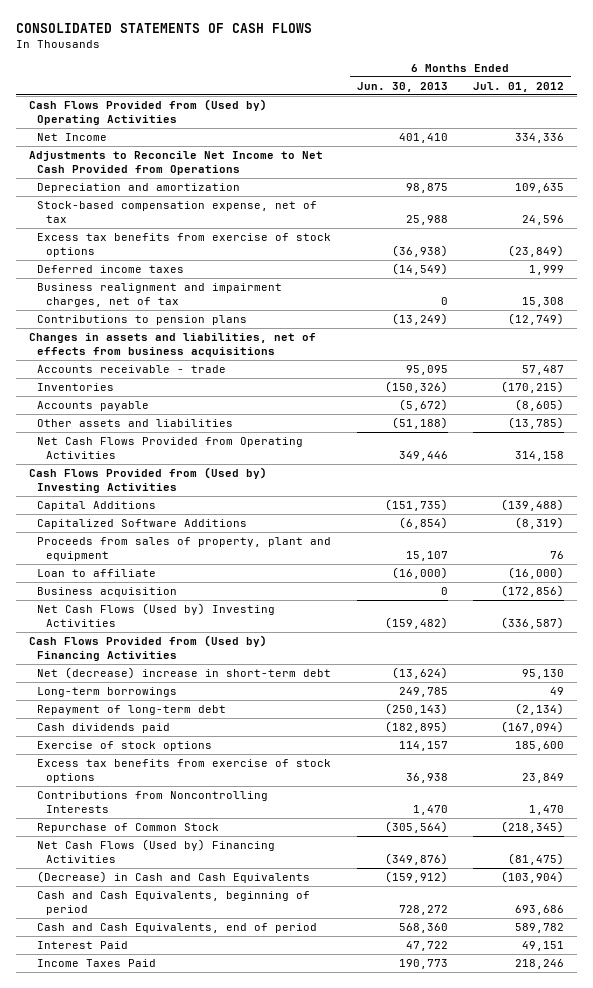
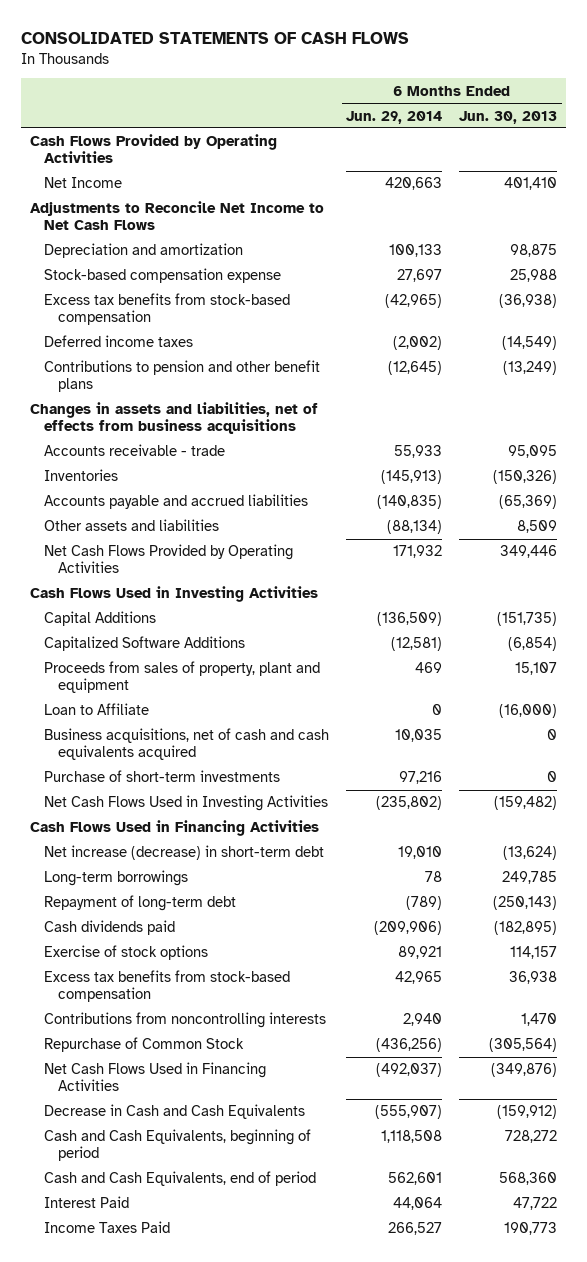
- | 6 Months Ended Jun. 30, 2013 | 6 Months Ended Jul. 01, 2012
+ | 6 Months Ended Jun. 29, 2014 | 6 Months Ended Jun. 30, 2013
- Cash Flows Provided from (Used by) Operating Activities
+ Cash Flows Provided by Operating Activities
- Adjustments to Reconcile Net Income to Net Cash Provided from Operations
+ Adjustments to Reconcile Net Income to Net Cash Flows
- Stock-based compensation expense, net of tax | 25,988 | 24,596
- Excess tax benefits from exercise of stock options | (36,938) | (23,849)
+ Stock-based compensation expense | 27,697 | 25,988
+ Excess tax benefits from stock-based compensation | (42,965) | (36,938)
- Business realignment and impairment charges, net of tax | 0 | 15,308
- Contributions to pension plans | (13,249) | (12,749)
+ Contributions to pension and other benefit plans | (12,645) | (13,249)
- Accounts payable | (5,672) | (8,605)
- Other assets and liabilities | (51,188) | (13,785)
- Net Cash Flows Provided from Operating Activities | 349,446 | 314,158
- Cash Flows Provided from (Used by) Investing Activities
+ Accounts payable and accrued liabilities | (140,835) | (65,369)
+ Other assets and liabilities | (88,134) | 8,509
+ Net Cash Flows Provided by Operating Activities | 171,932 | 349,446
+ Cash Flows Used in Investing Activities
- Loan to affiliate | (16,000) | (16,000)
- Business acquisition | 0 | (172,856)
- Net Cash Flows (Used by) Investing Activities | (159,482) | (336,587)
- Cash Flows Provided from (Used by) Financing Activities
- Net (decrease) increase in short-term debt | (13,624) | 95,130
+ Loan to Affiliate | 0 | (16,000)
+ Business acquisitions, net of cash and cash equivalents acquired | 10,035 | 0
+ Purchase of short-term investments | 97,216 | 0
+ Net Cash Flows Used in Investing Activities | (235,802) | (159,482)
+ Cash Flows Used in Financing Activities
+ Net increase (decrease) in short-term debt | 19,010 | (13,624)
- Excess tax benefits from exercise of stock options | 36,938 | 23,849
- Contributions from Noncontrolling Interests | 1,470 | 1,470
+ Excess tax benefits from stock-based compensation | 42,965 | 36,938
+ Contributions from noncontrolling interests | 2,940 | 1,470
- Net Cash Flows (Used by) Financing Activities | (349,876) | (81,475)
- (Decrease) in Cash and Cash Equivalents | (159,912) | (103,904)
+ Net Cash Flows Used in Financing Activities | (492,037) | (349,876)
+ Decrease in Cash and Cash Equivalents | (555,907) | (159,912)

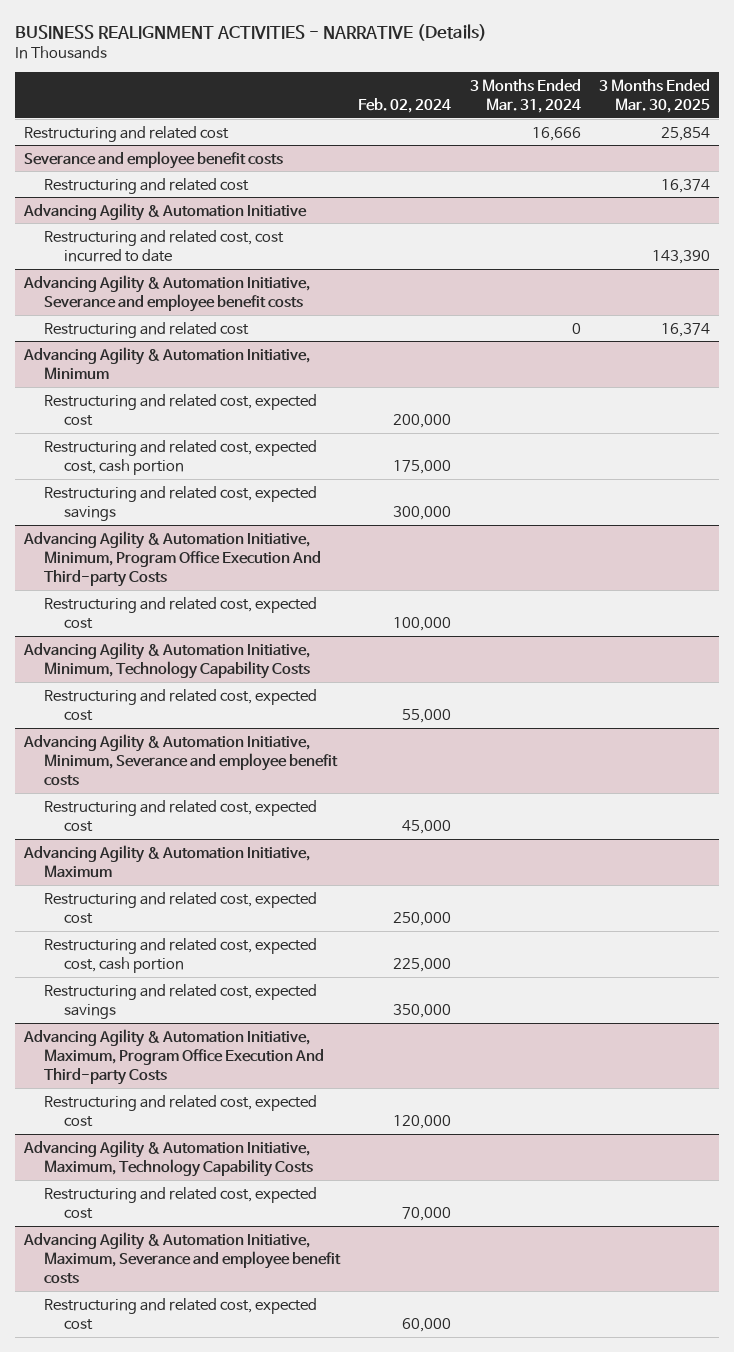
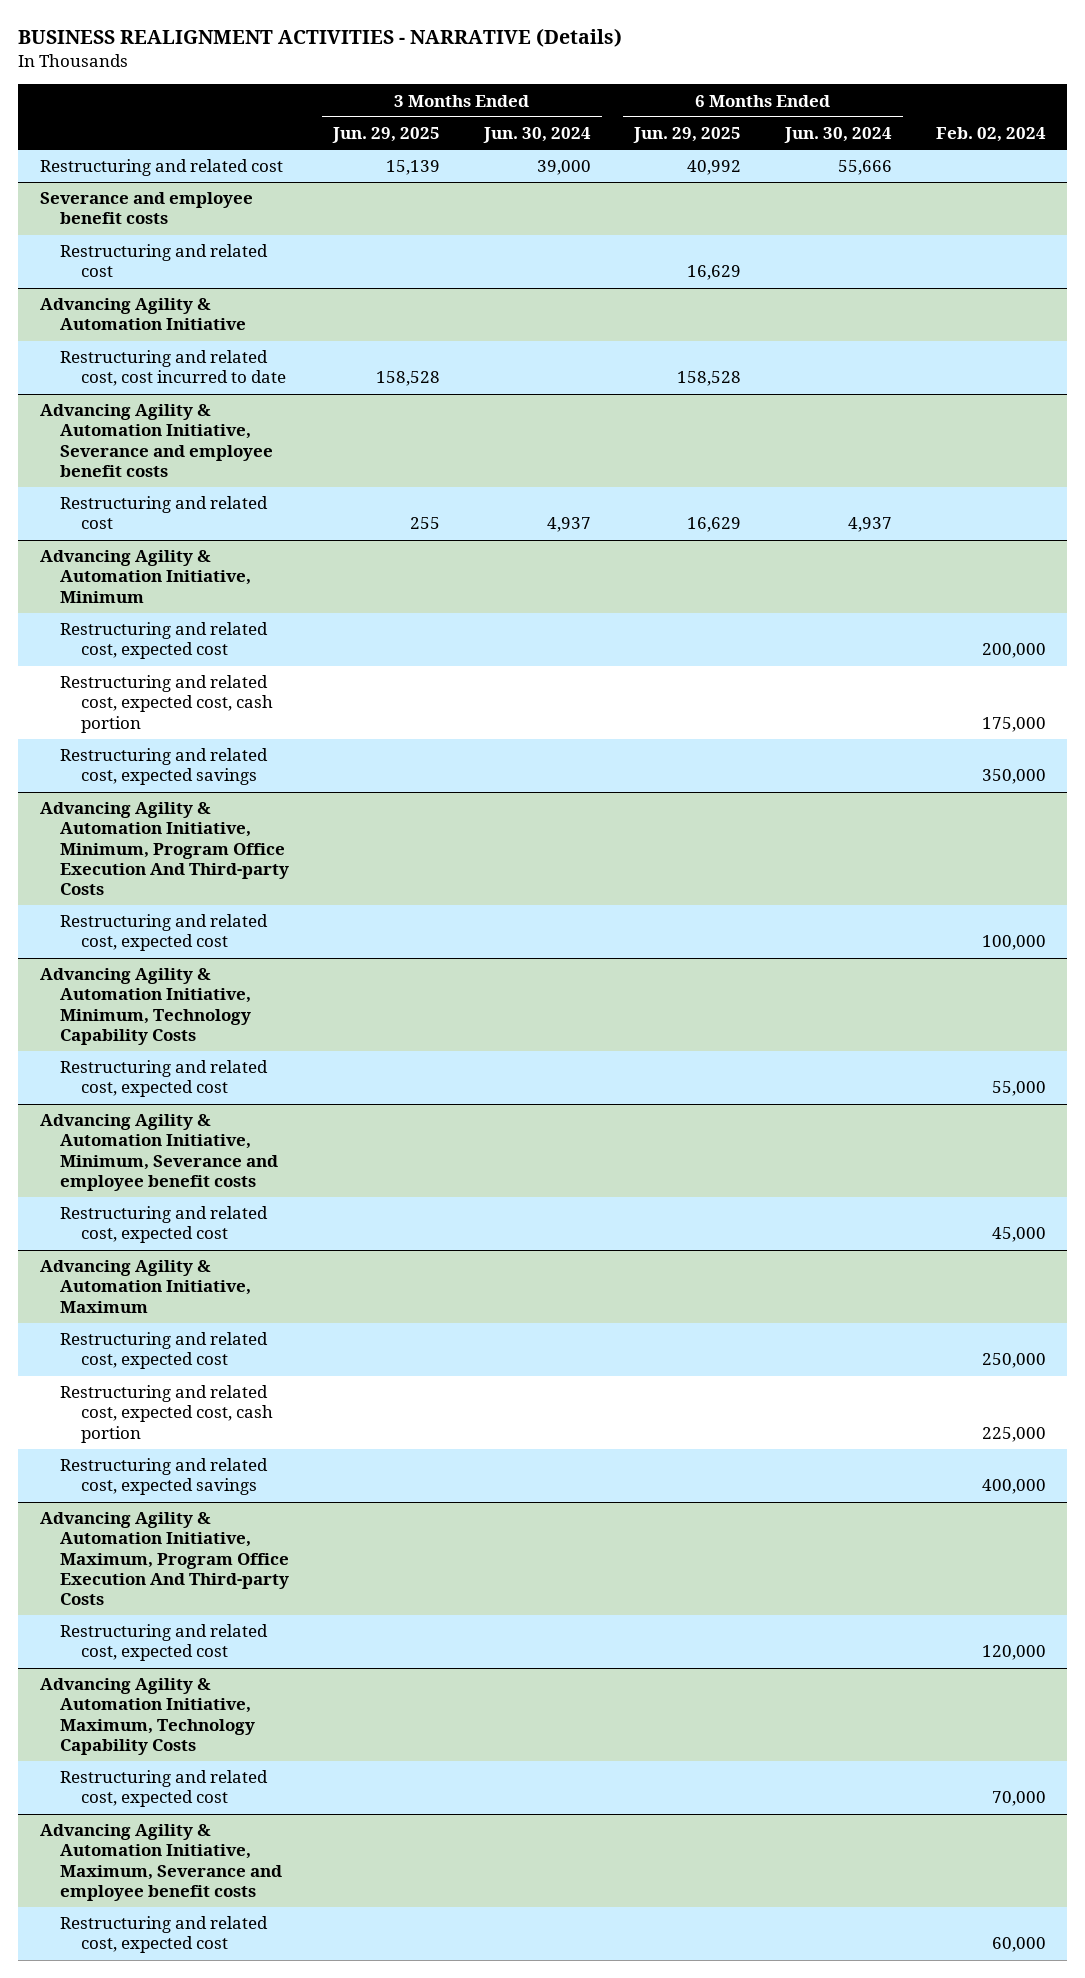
- | Feb. 02, 2024 | 3 Months Ended Mar. 31, 2024 | 3 Months Ended Mar. 30, 2025
+ | 3 Months Ended Jun. 29, 2025 | 3 Months Ended Jun. 30, 2024 | 6 Months Ended Jun. 29, 2025 | 6 Months Ended Jun. 30, 2024 | Feb. 02, 2024
@ Advancing Agility & Automation Initiative, Minimum
- Restructuring and related cost, expected savings | 300,000 | |
+ Restructuring and related cost, expected savings | | | | | 350,000
@ Advancing Agility & Automation Initiative, Maximum
- Restructuring and related cost, expected savings | 350,000 | |
+ Restructuring and related cost, expected savings | | | | | 400,000

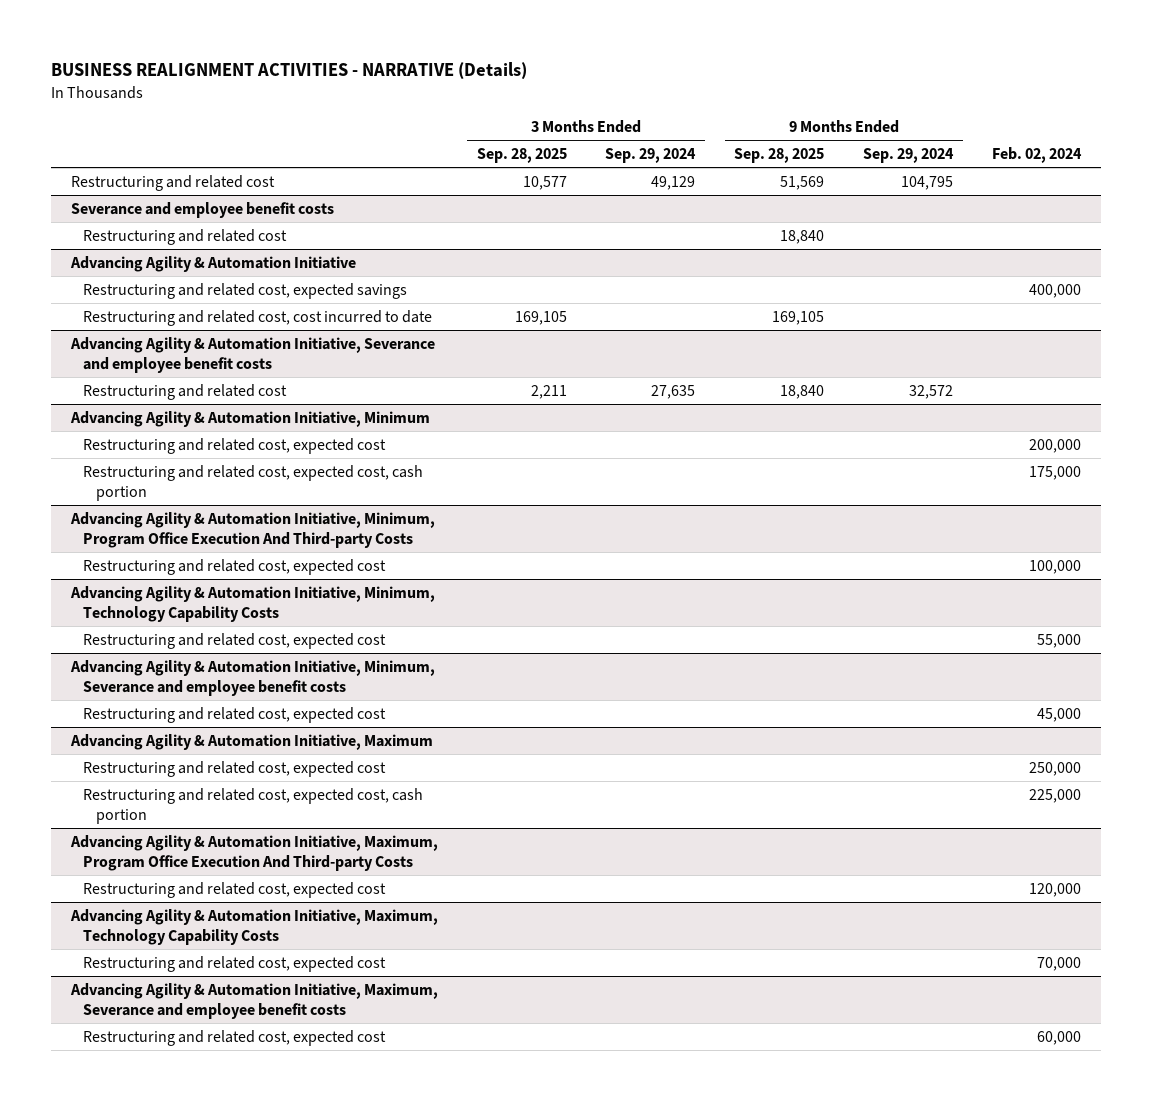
- | 3 Months Ended Jun. 29, 2025 | 3 Months Ended Jun. 30, 2024 | 6 Months Ended Jun. 29, 2025 | 6 Months Ended Jun. 30, 2024 | Feb. 02, 2024
+ | 3 Months Ended Sep. 28, 2025 | 3 Months Ended Sep. 29, 2024 | 9 Months Ended Sep. 28, 2025 | 9 Months Ended Sep. 29, 2024 | Feb. 02, 2024
@ Advancing Agility & Automation Initiative
+ Restructuring and related cost, expected savings | | | | | 400,000
@ Advancing Agility & Automation Initiative, Minimum
- Restructuring and related cost, expected savings | | | | | 350,000
@ Advancing Agility & Automation Initiative, Maximum
- Restructuring and related cost, expected savings | | | | | 400,000

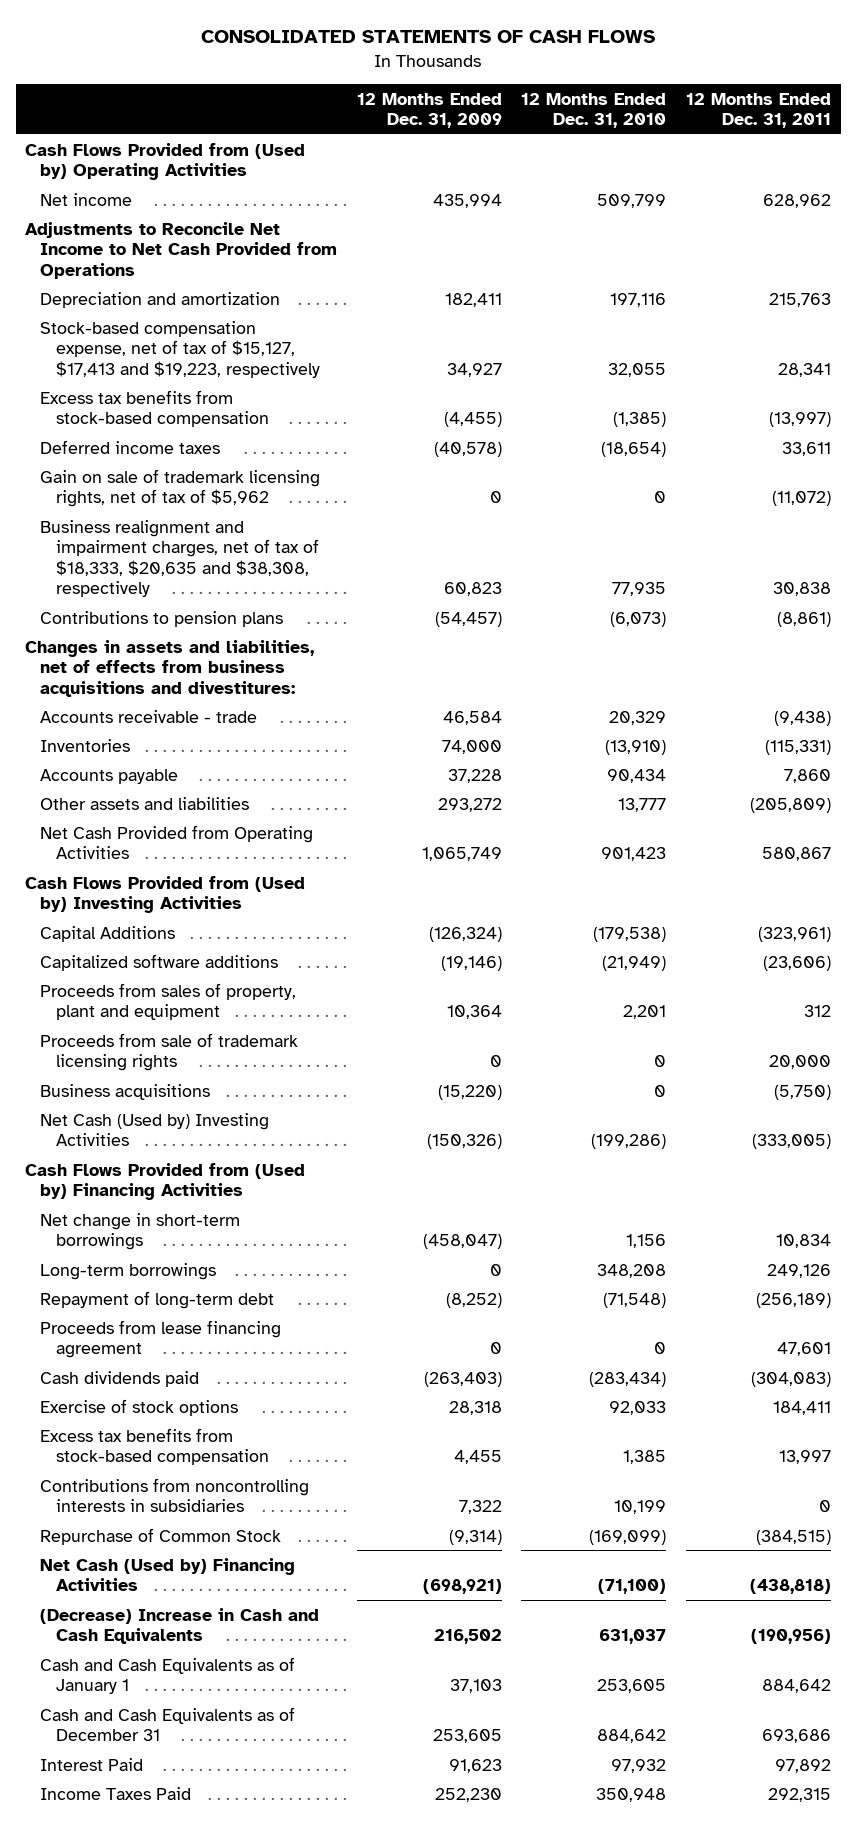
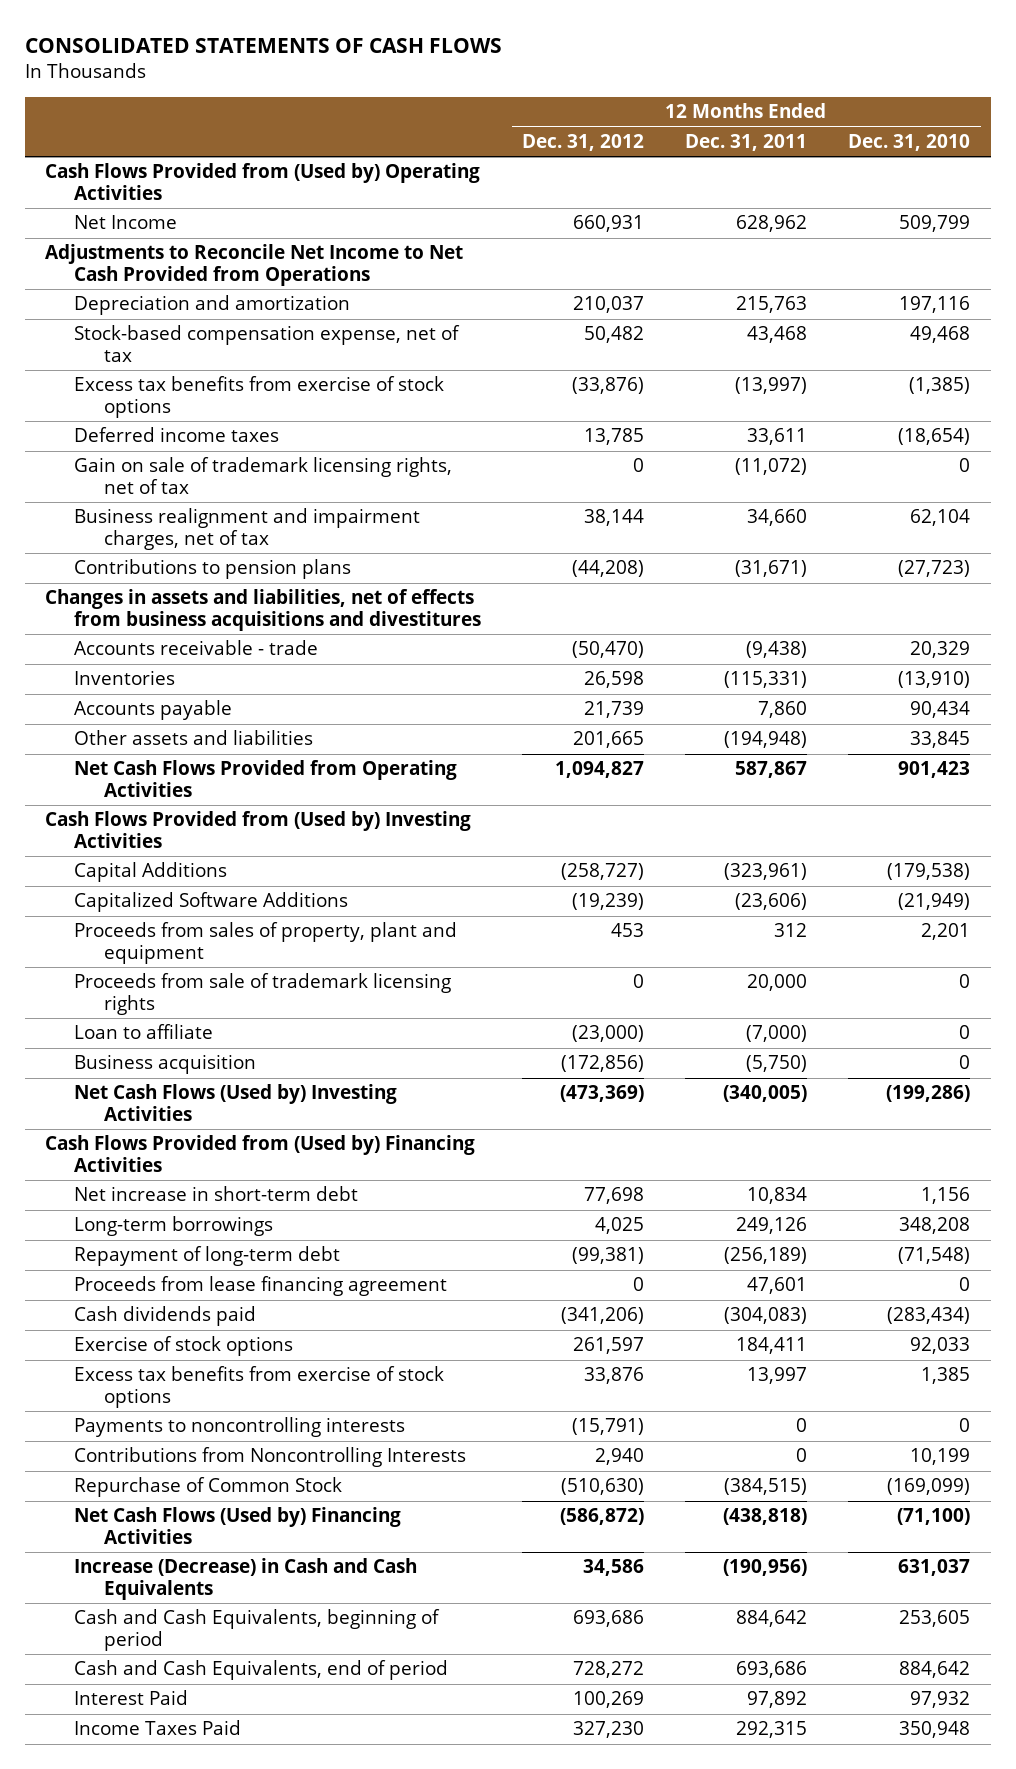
- | 12 Months Ended Dec. 31, 2009 | 12 Months Ended Dec. 31, 2010 | 12 Months Ended Dec. 31, 2011
+ | 12 Months Ended Dec. 31, 2012 | 12 Months Ended Dec. 31, 2011 | 12 Months Ended Dec. 31, 2010
- Net income | 435,994 | 509,799 | 628,962
+ Net Income | 660,931 | 628,962 | 509,799
- Stock-based compensation expense, net of tax of $15,127, $17,413 and $19,223, respectively | 34,927 | 32,055 | 28,341
- Excess tax benefits from stock-based compensation | (4,455) | (1,385) | (13,997)
+ Stock-based compensation expense, net of tax | 50,482 | 43,468 | 49,468
+ Excess tax benefits from exercise of stock options | (33,876) | (13,997) | (1,385)
- Gain on sale of trademark licensing rights, net of tax of $5,962 | 0 | 0 | (11,072)
- Business realignment and impairment charges, net of tax of $18,333, $20,635 and $38,308, respectively | 60,823 | 77,935 | 30,838
- Contributions to pension plans | (54,457) | (6,073) | (8,861)
- Changes in assets and liabilities, net of effects from business acquisitions and divestitures:
+ Gain on sale of trademark licensing rights, net of tax | 0 | (11,072) | 0
+ Business realignment and impairment charges, net of tax | 38,144 | 34,660 | 62,104
+ Contributions to pension plans | (44,208) | (31,671) | (27,723)
+ Changes in assets and liabilities, net of effects from business acquisitions and divestitures
- Other assets and liabilities | 293,272 | 13,777 | (205,809)
- Net Cash Provided from Operating Activities | 1,065,749 | 901,423 | 580,867
+ Other assets and liabilities | 201,665 | (194,948) | 33,845
+ Net Cash Flows Provided from Operating Activities | 1,094,827 | 587,867 | 901,423
- Capitalized software additions | (19,146) | (21,949) | (23,606)
+ Capitalized Software Additions | (19,239) | (23,606) | (21,949)
- Business acquisitions | (15,220) | 0 | (5,750)
- Net Cash (Used by) Investing Activities | (150,326) | (199,286) | (333,005)
+ Loan to affiliate | (23,000) | (7,000) | 0
+ Business acquisition | (172,856) | (5,750) | 0
+ Net Cash Flows (Used by) Investing Activities | (473,369) | (340,005) | (199,286)
- Net change in short-term borrowings | (458,047) | 1,156 | 10,834
+ Net increase in short-term debt | 77,698 | 10,834 | 1,156
- Excess tax benefits from stock-based compensation | 4,455 | 1,385 | 13,997
- Contributions from noncontrolling interests in subsidiaries | 7,322 | 10,199 | 0
+ Excess tax benefits from exercise of stock options | 33,876 | 13,997 | 1,385
+ Payments to noncontrolling interests | (15,791) | 0 | 0
+ Contributions from Noncontrolling Interests | 2,940 | 0 | 10,199
- Net Cash (Used by) Financing Activities | (698,921) | (71,100) | (438,818)
- (Decrease) Increase in Cash and Cash Equivalents | 216,502 | 631,037 | (190,956)
- Cash and Cash Equivalents as of January 1 | 37,103 | 253,605 | 884,642
- Cash and Cash Equivalents as of December 31 | 253,605 | 884,642 | 693,686
+ Net Cash Flows (Used by) Financing Activities | (586,872) | (438,818) | (71,100)
+ Increase (Decrease) in Cash and Cash Equivalents | 34,586 | (190,956) | 631,037
+ Cash and Cash Equivalents, beginning of period | 693,686 | 884,642 | 253,605
+ Cash and Cash Equivalents, end of period | 728,272 | 693,686 | 884,642

